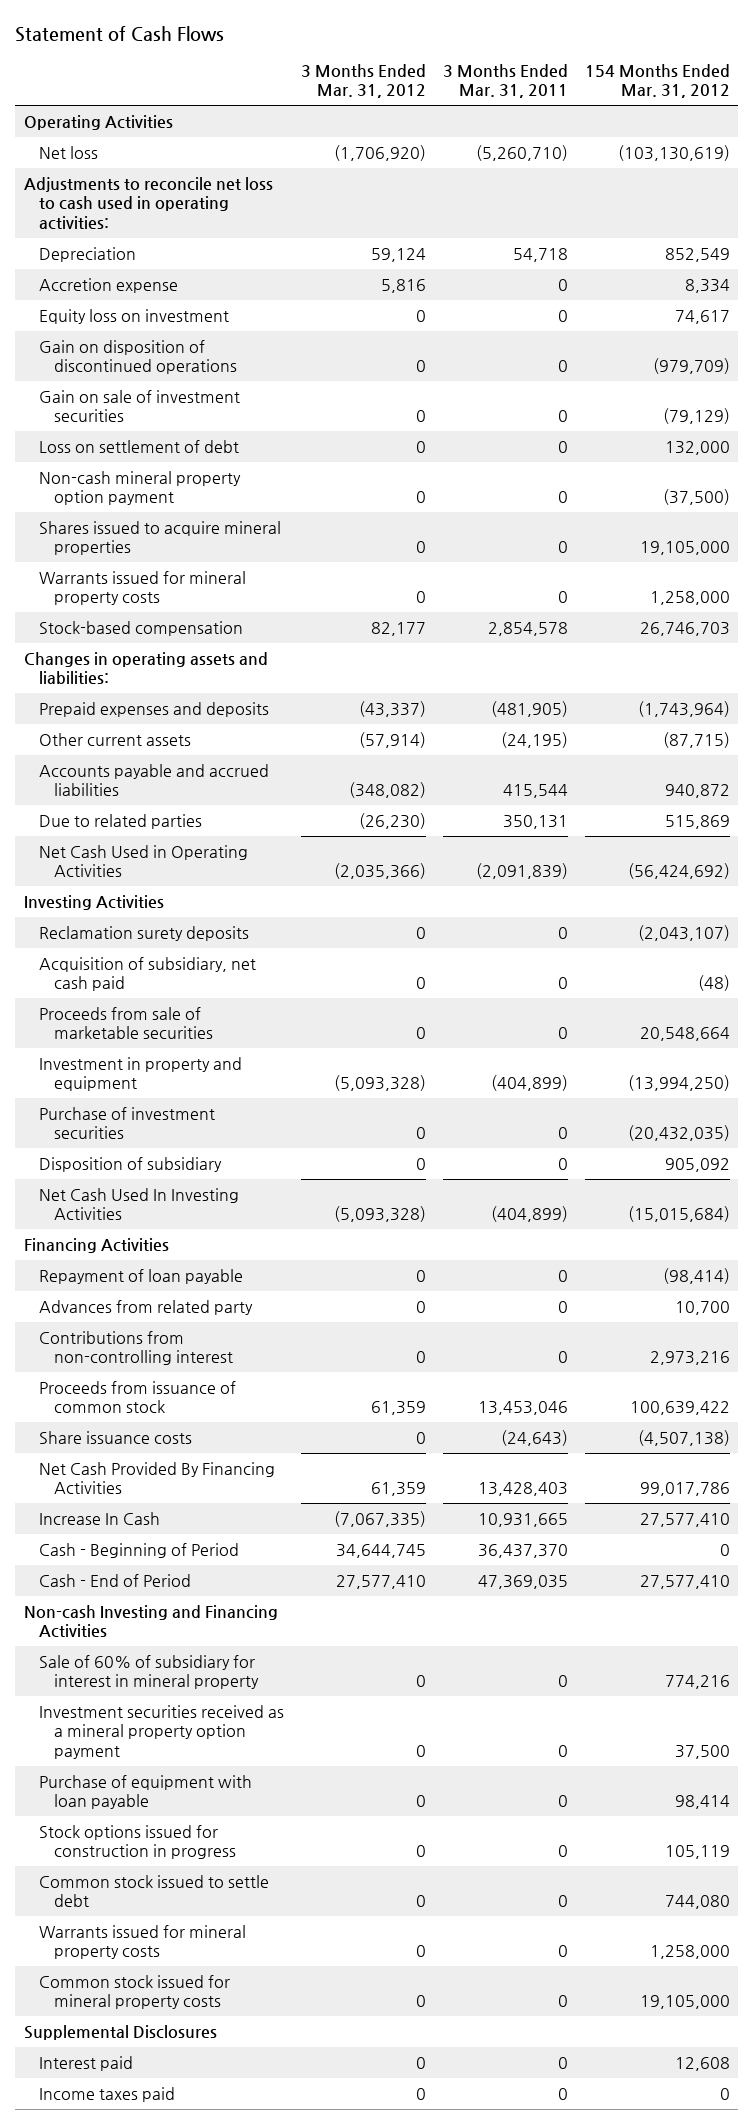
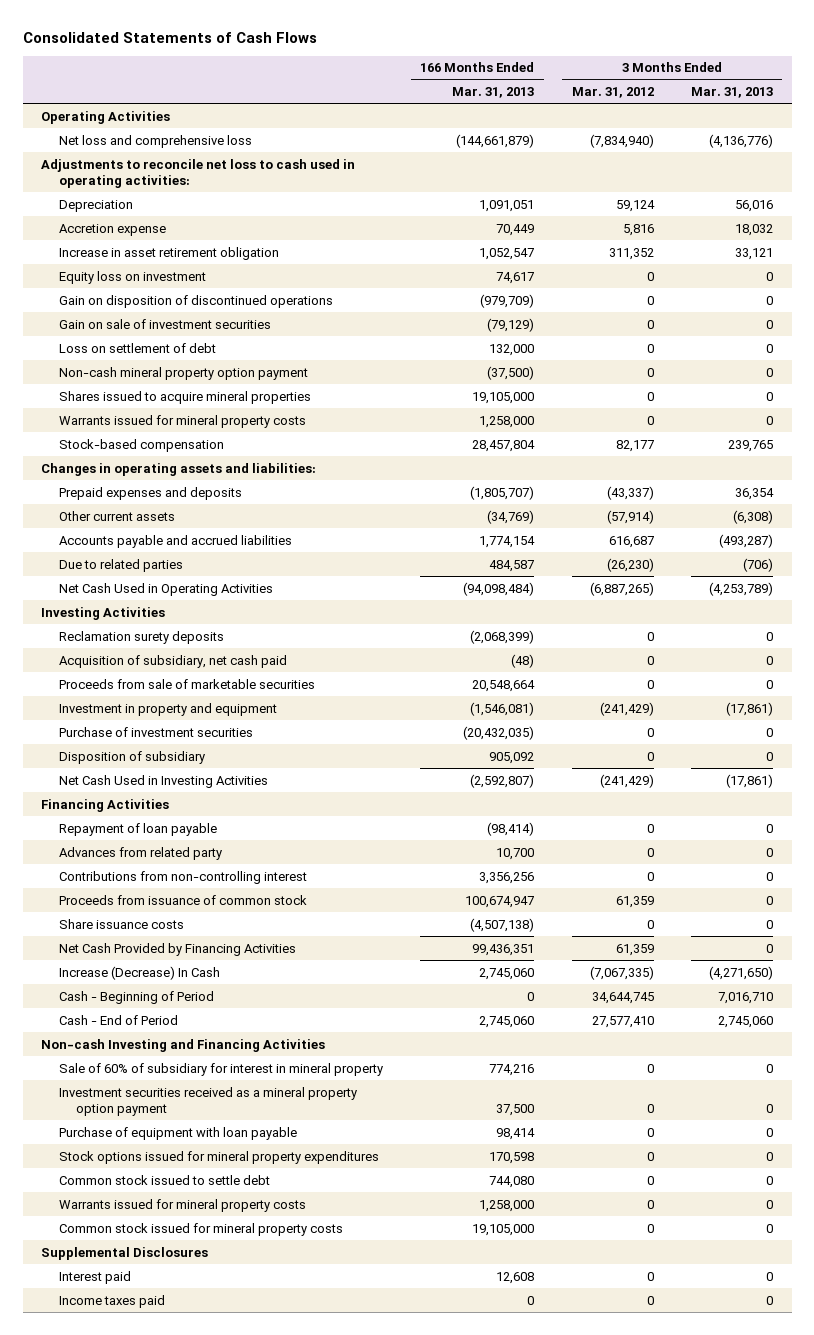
- Statement of Cash Flows
+ Consolidated Statements of Cash Flows
- | 3 Months Ended Mar. 31, 2012 | 3 Months Ended Mar. 31, 2011 | 154 Months Ended Mar. 31, 2012
+ | 166 Months Ended Mar. 31, 2013 | 3 Months Ended Mar. 31, 2012 | 3 Months Ended Mar. 31, 2013
- Net loss | (1,706,920) | (5,260,710) | (103,130,619)
+ Net loss and comprehensive loss | (144,661,879) | (7,834,940) | (4,136,776)
+ Increase in asset retirement obligation | 1,052,547 | 311,352 | 33,121
- Accounts payable and accrued liabilities | (348,082) | 415,544 | 940,872
+ Accounts payable and accrued liabilities | 1,774,154 | 616,687 | (493,287)
- Net Cash Used in Operating Activities | (2,035,366) | (2,091,839) | (56,424,692)
+ Net Cash Used in Operating Activities | (94,098,484) | (6,887,265) | (4,253,789)
- Investment in property and equipment | (5,093,328) | (404,899) | (13,994,250)
+ Investment in property and equipment | (1,546,081) | (241,429) | (17,861)
- Net Cash Used In Investing Activities | (5,093,328) | (404,899) | (15,015,684)
+ Net Cash Used in Investing Activities | (2,592,807) | (241,429) | (17,861)
- Net Cash Provided By Financing Activities | 61,359 | 13,428,403 | 99,017,786
- Increase In Cash | (7,067,335) | 10,931,665 | 27,577,410
+ Net Cash Provided by Financing Activities | 99,436,351 | 61,359 | 0
+ Increase (Decrease) In Cash | 2,745,060 | (7,067,335) | (4,271,650)
- Stock options issued for construction in progress | 0 | 0 | 105,119
+ Stock options issued for mineral property expenditures | 170,598 | 0 | 0

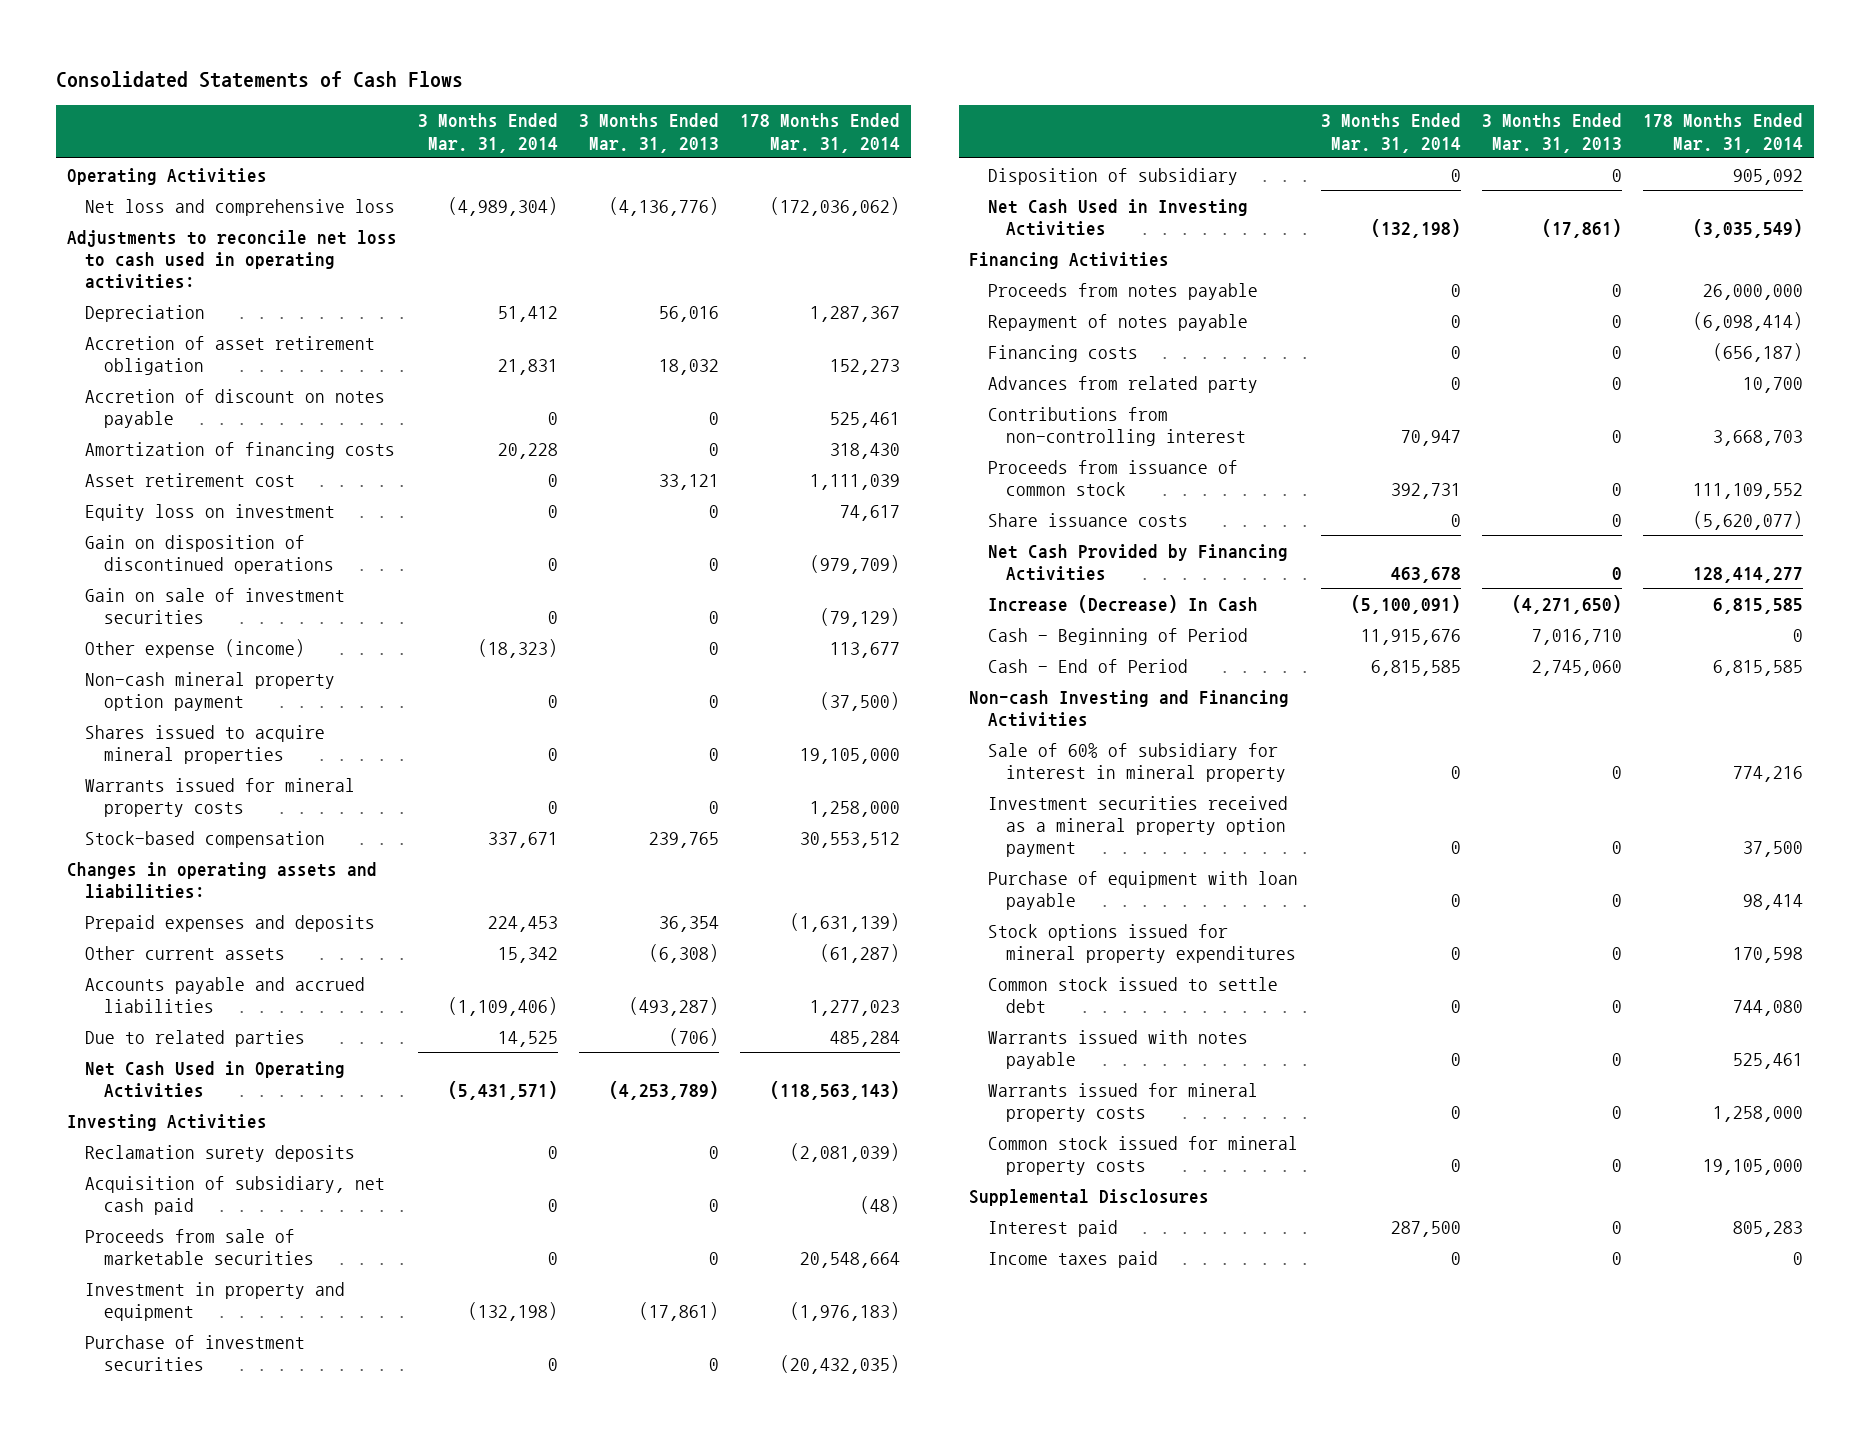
- | 166 Months Ended Mar. 31, 2013 | 3 Months Ended Mar. 31, 2012 | 3 Months Ended Mar. 31, 2013
+ | 3 Months Ended Mar. 31, 2014 | 3 Months Ended Mar. 31, 2013 | 178 Months Ended Mar. 31, 2014
- Accretion expense | 70,449 | 5,816 | 18,032
- Increase in asset retirement obligation | 1,052,547 | 311,352 | 33,121
+ Accretion of asset retirement obligation | 21,831 | 18,032 | 152,273
+ Accretion of discount on notes payable | 0 | 0 | 525,461
+ Amortization of financing costs | 20,228 | 0 | 318,430
+ Asset retirement cost | 0 | 33,121 | 1,111,039
- Loss on settlement of debt | 132,000 | 0 | 0
+ Other expense (income) | (18,323) | 0 | 113,677
- Repayment of loan payable | (98,414) | 0 | 0
+ Proceeds from notes payable | 0 | 0 | 26,000,000
+ Repayment of notes payable | 0 | 0 | (6,098,414)
+ Financing costs | 0 | 0 | (656,187)
+ Warrants issued with notes payable | 0 | 0 | 525,461

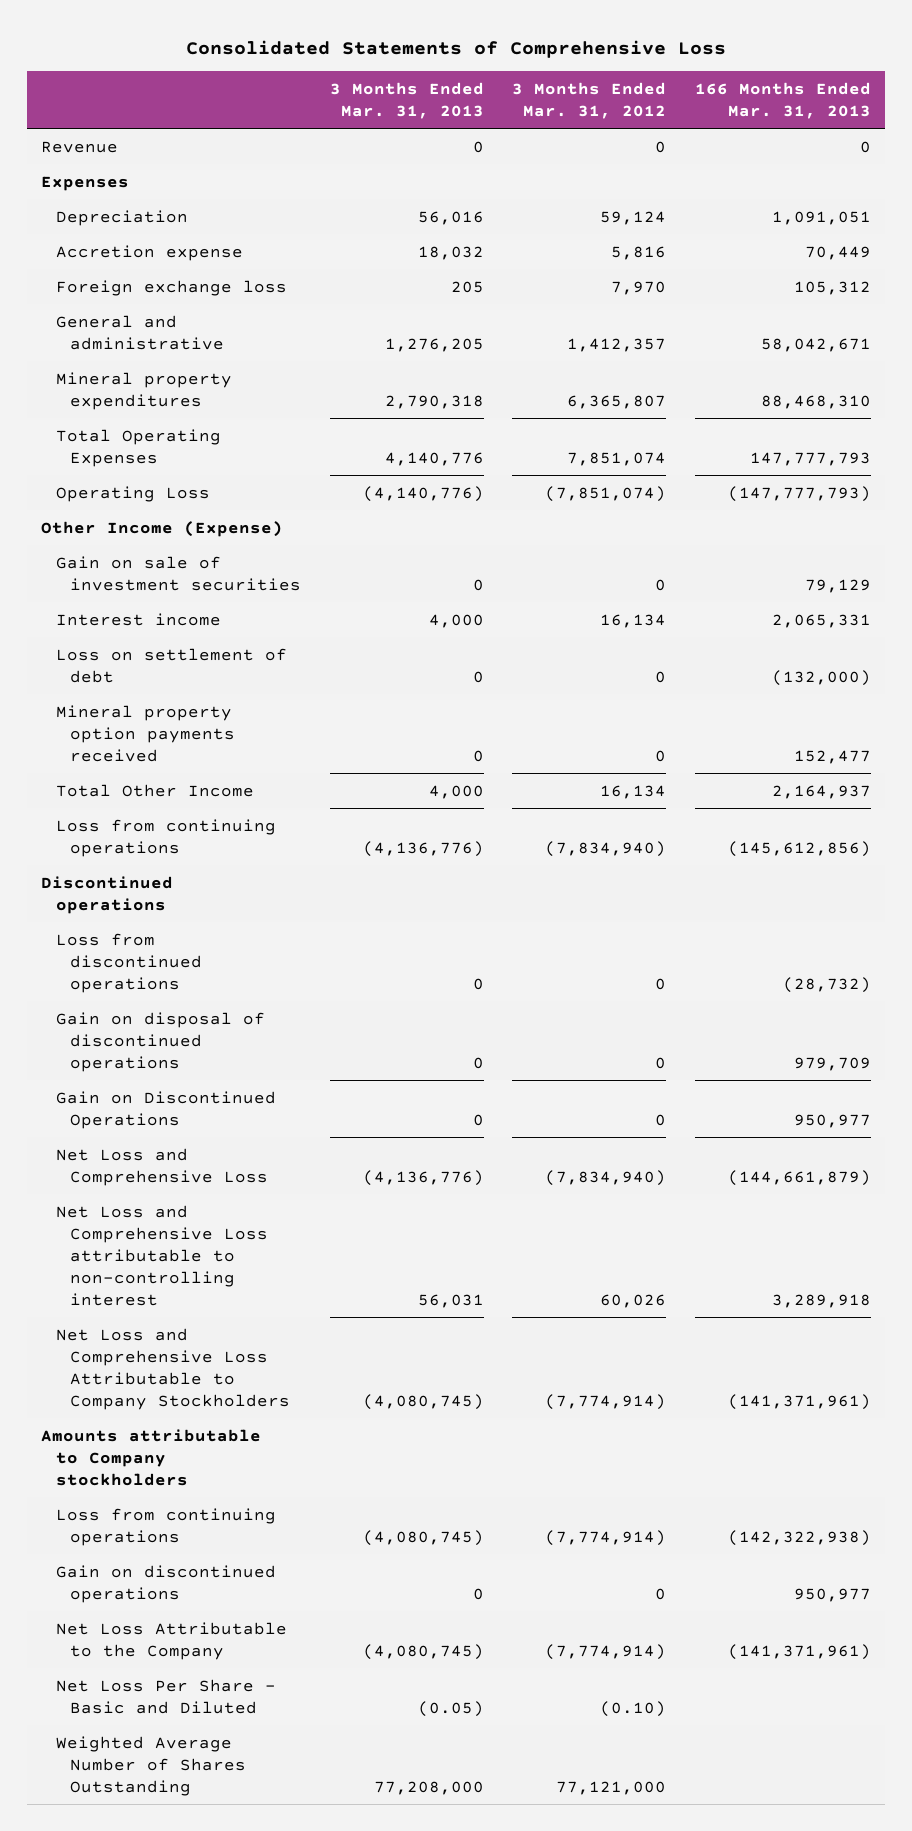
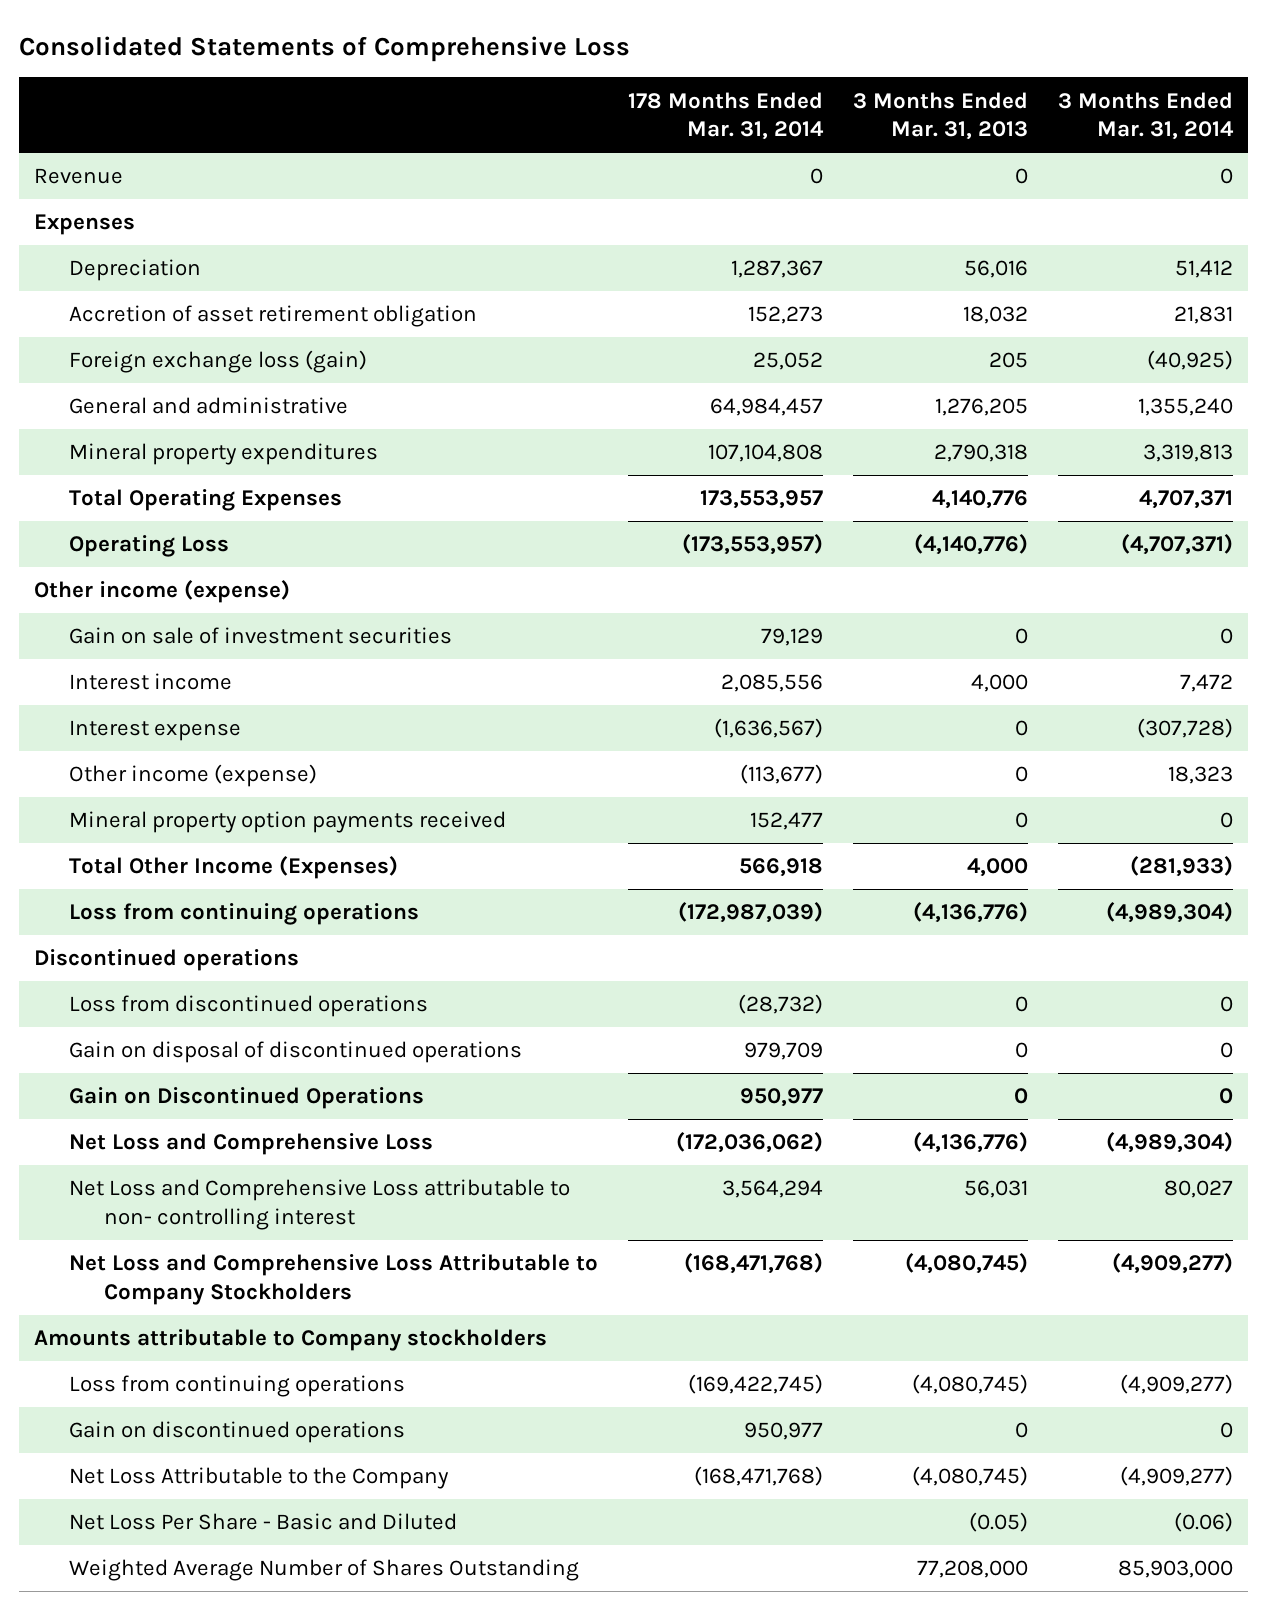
- | 3 Months Ended Mar. 31, 2013 | 3 Months Ended Mar. 31, 2012 | 166 Months Ended Mar. 31, 2013
+ | 178 Months Ended Mar. 31, 2014 | 3 Months Ended Mar. 31, 2013 | 3 Months Ended Mar. 31, 2014
- Accretion expense | 18,032 | 5,816 | 70,449
- Foreign exchange loss | 205 | 7,970 | 105,312
+ Accretion of asset retirement obligation | 152,273 | 18,032 | 21,831
+ Foreign exchange loss (gain) | 25,052 | 205 | (40,925)
- Other Income (Expense)
+ Other income (expense)
- Loss on settlement of debt | 0 | 0 | (132,000)
+ Interest expense | (1,636,567) | 0 | (307,728)
+ Other income (expense) | (113,677) | 0 | 18,323
- Total Other Income | 4,000 | 16,134 | 2,164,937
+ Total Other Income (Expenses) | 566,918 | 4,000 | (281,933)
- Net Loss and Comprehensive Loss attributable to non-controlling interest | 56,031 | 60,026 | 3,289,918
+ Net Loss and Comprehensive Loss attributable to non- controlling interest | 3,564,294 | 56,031 | 80,027

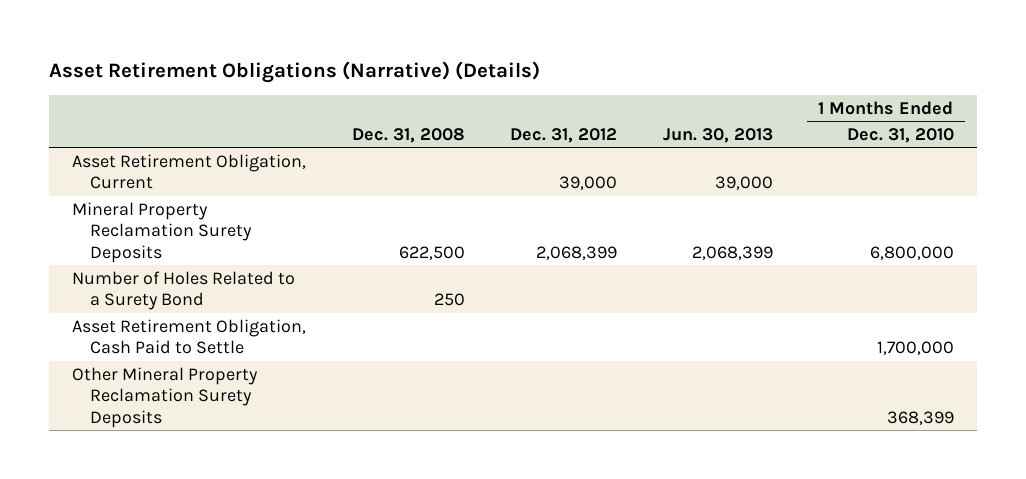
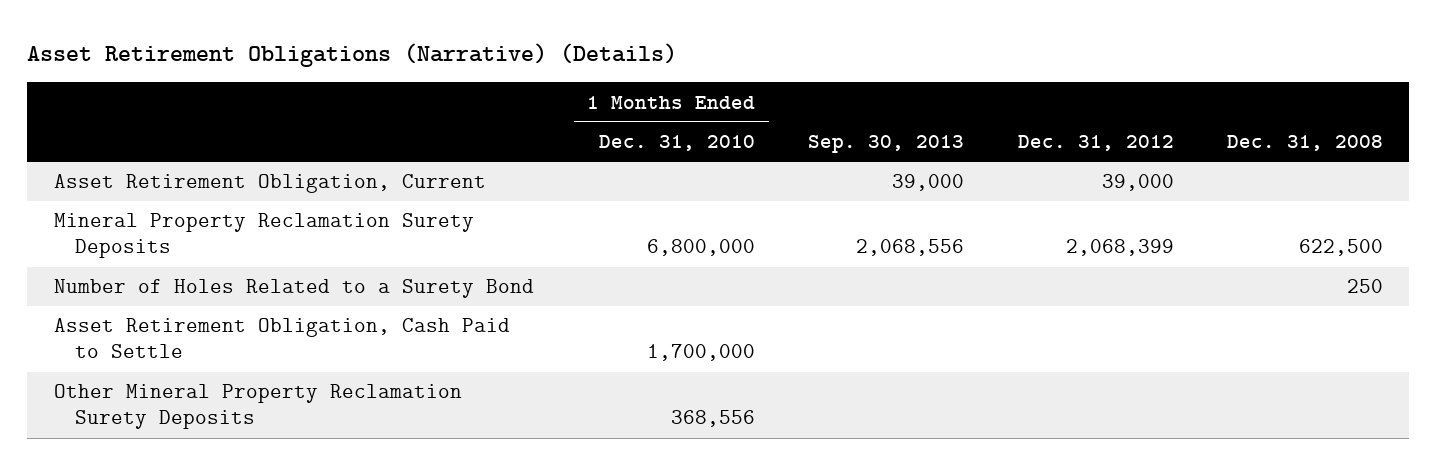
- | Dec. 31, 2008 | Dec. 31, 2012 | Jun. 30, 2013 | 1 Months Ended Dec. 31, 2010
+ | 1 Months Ended Dec. 31, 2010 | Sep. 30, 2013 | Dec. 31, 2012 | Dec. 31, 2008
- Other Mineral Property Reclamation Surety Deposits | | | | 368,399
+ Other Mineral Property Reclamation Surety Deposits | 368,556 | | |

